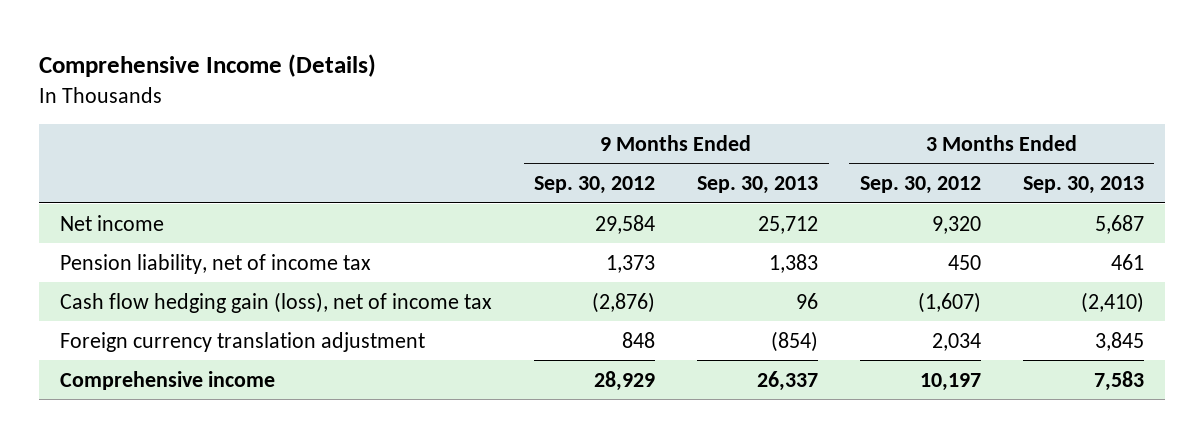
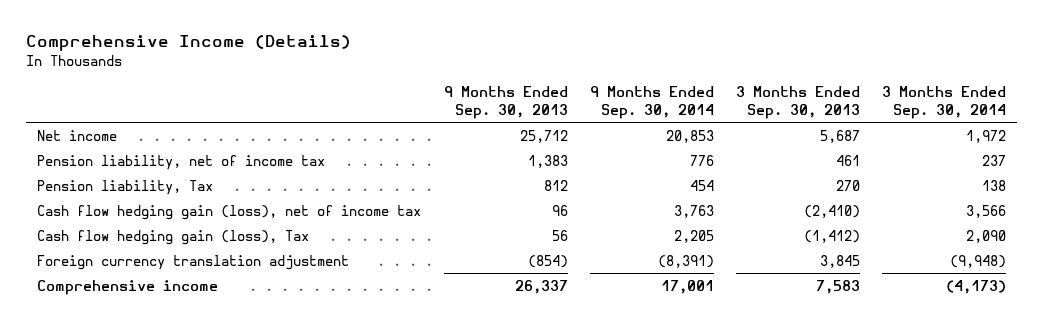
- | 9 Months Ended Sep. 30, 2012 | 9 Months Ended Sep. 30, 2013 | 3 Months Ended Sep. 30, 2012 | 3 Months Ended Sep. 30, 2013
+ | 9 Months Ended Sep. 30, 2013 | 9 Months Ended Sep. 30, 2014 | 3 Months Ended Sep. 30, 2013 | 3 Months Ended Sep. 30, 2014
+ Pension liability, Tax | 812 | 454 | 270 | 138
+ Cash flow hedging gain (loss), Tax | 56 | 2,205 | (1,412) | 2,090

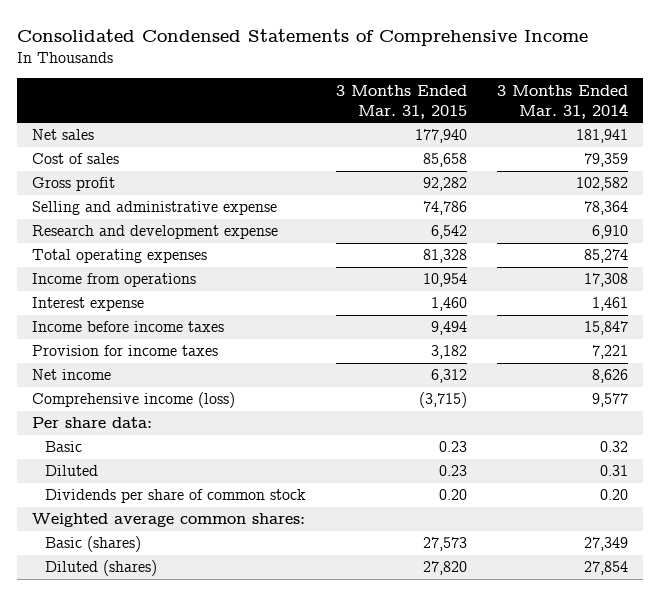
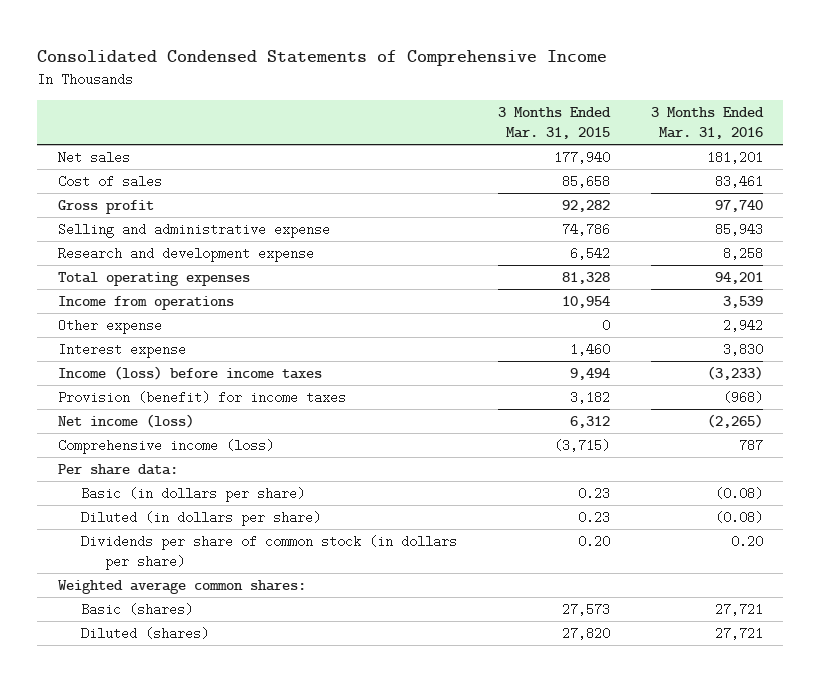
- | 3 Months Ended Mar. 31, 2015 | 3 Months Ended Mar. 31, 2014
+ | 3 Months Ended Mar. 31, 2015 | 3 Months Ended Mar. 31, 2016
+ Other expense | 0 | 2,942
- Income before income taxes | 9,494 | 15,847
- Provision for income taxes | 3,182 | 7,221
- Net income | 6,312 | 8,626
+ Income (loss) before income taxes | 9,494 | (3,233)
+ Provision (benefit) for income taxes | 3,182 | (968)
+ Net income (loss) | 6,312 | (2,265)
- Basic | 0.23 | 0.32
- Diluted | 0.23 | 0.31
- Dividends per share of common stock | 0.20 | 0.20
+ Basic (in dollars per share) | 0.23 | (0.08)
+ Diluted (in dollars per share) | 0.23 | (0.08)
+ Dividends per share of common stock (in dollars per share) | 0.20 | 0.20

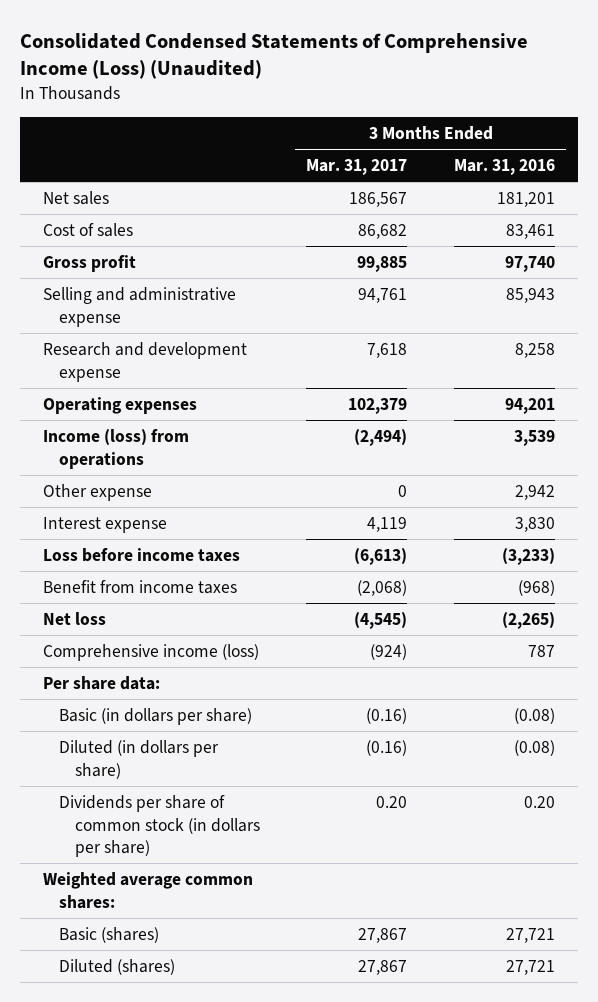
- Consolidated Condensed Statements of Comprehensive Income
+ Consolidated Condensed Statements of Comprehensive Income (Loss) (Unaudited)
- | 3 Months Ended Mar. 31, 2015 | 3 Months Ended Mar. 31, 2016
+ | 3 Months Ended Mar. 31, 2017 | 3 Months Ended Mar. 31, 2016
- Total operating expenses | 81,328 | 94,201
- Income from operations | 10,954 | 3,539
+ Operating expenses | 102,379 | 94,201
+ Income (loss) from operations | (2,494) | 3,539
- Income (loss) before income taxes | 9,494 | (3,233)
- Provision (benefit) for income taxes | 3,182 | (968)
- Net income (loss) | 6,312 | (2,265)
+ Loss before income taxes | (6,613) | (3,233)
+ Benefit from income taxes | (2,068) | (968)
+ Net loss | (4,545) | (2,265)

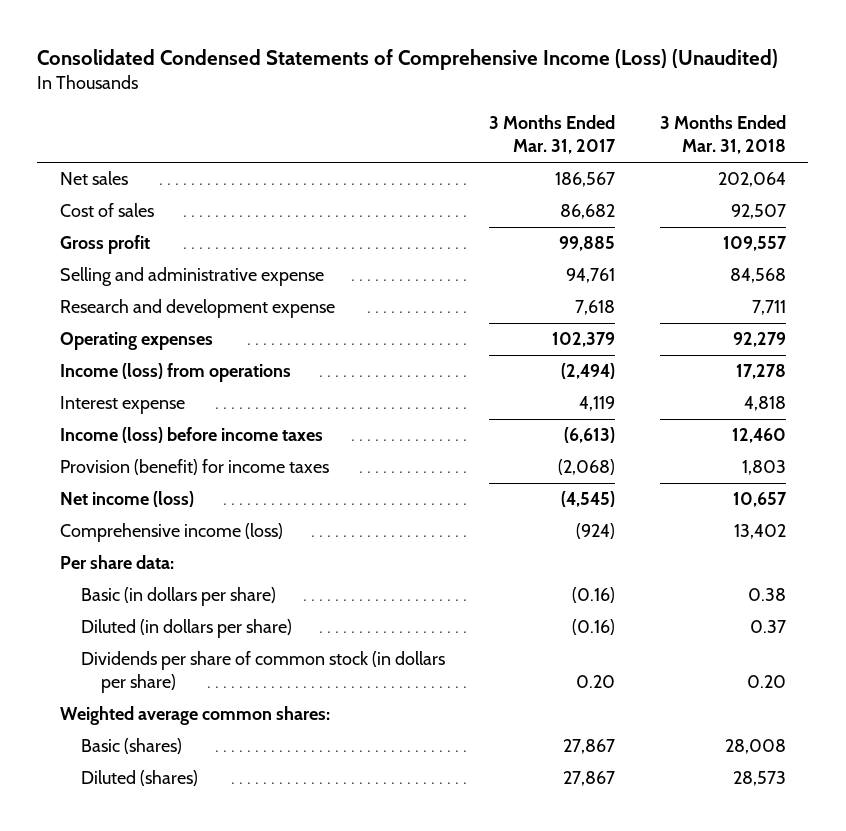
- | 3 Months Ended Mar. 31, 2017 | 3 Months Ended Mar. 31, 2016
+ | 3 Months Ended Mar. 31, 2017 | 3 Months Ended Mar. 31, 2018
- Other expense | 0 | 2,942
- Loss before income taxes | (6,613) | (3,233)
- Benefit from income taxes | (2,068) | (968)
- Net loss | (4,545) | (2,265)
+ Income (loss) before income taxes | (6,613) | 12,460
+ Provision (benefit) for income taxes | (2,068) | 1,803
+ Net income (loss) | (4,545) | 10,657

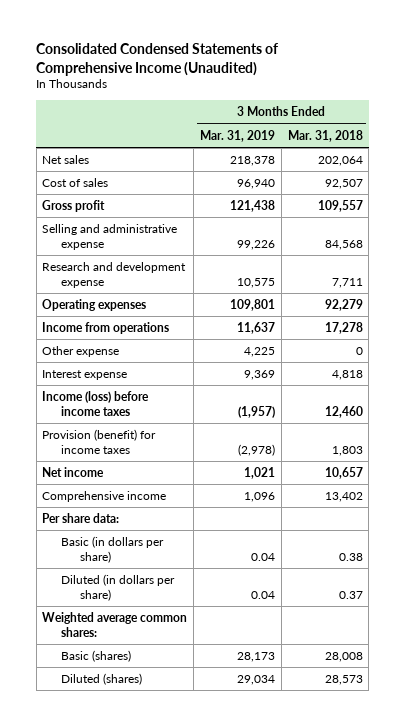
- Consolidated Condensed Statements of Comprehensive Income (Loss) (Unaudited)
+ Consolidated Condensed Statements of Comprehensive Income (Unaudited)
- | 3 Months Ended Mar. 31, 2017 | 3 Months Ended Mar. 31, 2018
+ | 3 Months Ended Mar. 31, 2019 | 3 Months Ended Mar. 31, 2018
- Income (loss) from operations | (2,494) | 17,278
+ Income from operations | 11,637 | 17,278
+ Other expense | 4,225 | 0
- Net income (loss) | (4,545) | 10,657
- Comprehensive income (loss) | (924) | 13,402
+ Net income | 1,021 | 10,657
+ Comprehensive income | 1,096 | 13,402
- Dividends per share of common stock (in dollars per share) | 0.20 | 0.20

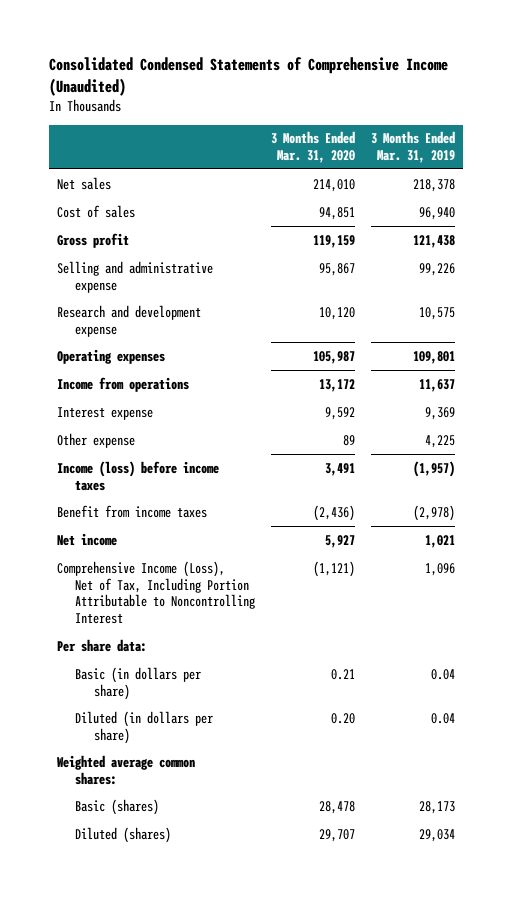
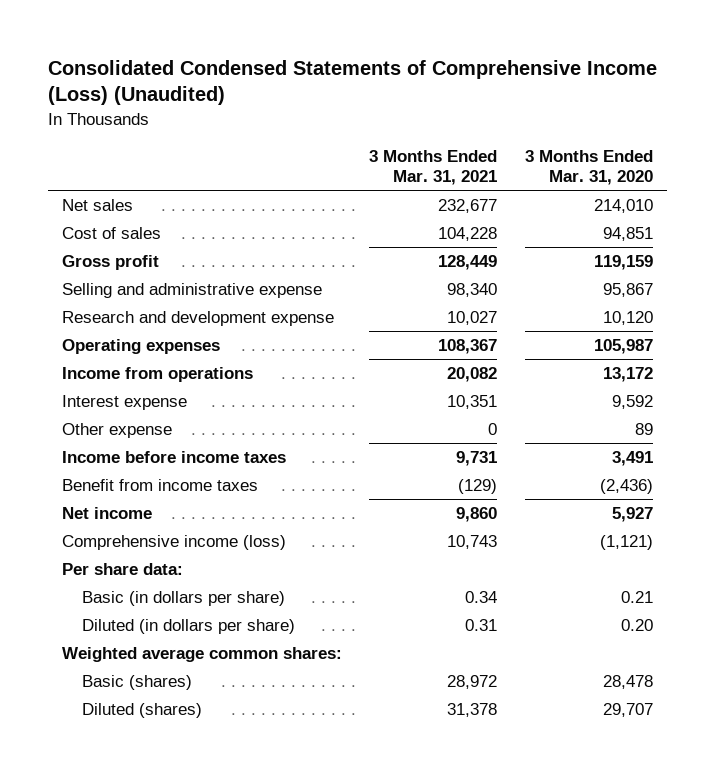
- Consolidated Condensed Statements of Comprehensive Income (Unaudited)
+ Consolidated Condensed Statements of Comprehensive Income (Loss) (Unaudited)
- | 3 Months Ended Mar. 31, 2020 | 3 Months Ended Mar. 31, 2019
+ | 3 Months Ended Mar. 31, 2021 | 3 Months Ended Mar. 31, 2020
- Income (loss) before income taxes | 3,491 | (1,957)
+ Income before income taxes | 9,731 | 3,491
- Comprehensive Income (Loss), Net of Tax, Including Portion Attributable to Noncontrolling Interest | (1,121) | 1,096
+ Comprehensive income (loss) | 10,743 | (1,121)

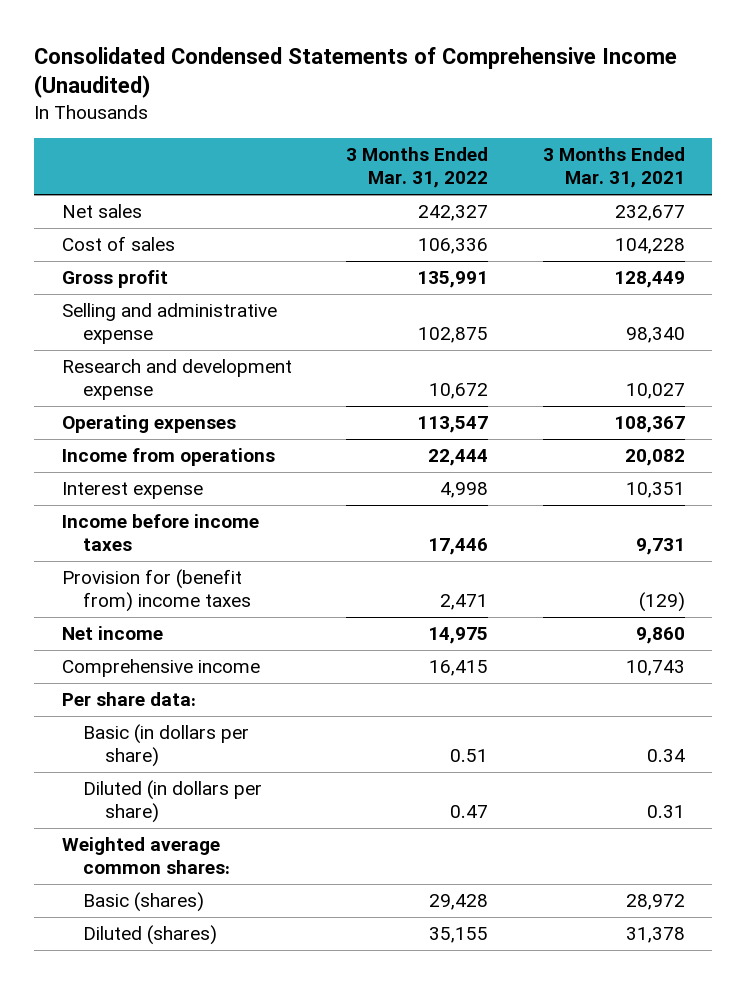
- Consolidated Condensed Statements of Comprehensive Income (Loss) (Unaudited)
+ Consolidated Condensed Statements of Comprehensive Income (Unaudited)
- | 3 Months Ended Mar. 31, 2021 | 3 Months Ended Mar. 31, 2020
+ | 3 Months Ended Mar. 31, 2022 | 3 Months Ended Mar. 31, 2021
- Other expense | 0 | 89
- Benefit from income taxes | (129) | (2,436)
+ Provision for (benefit from) income taxes | 2,471 | (129)
- Comprehensive income (loss) | 10,743 | (1,121)
+ Comprehensive income | 16,415 | 10,743

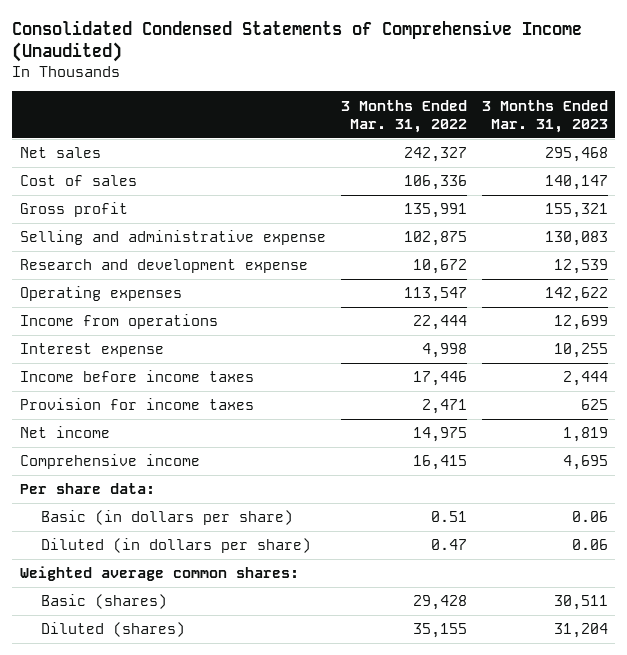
- | 3 Months Ended Mar. 31, 2022 | 3 Months Ended Mar. 31, 2021
+ | 3 Months Ended Mar. 31, 2022 | 3 Months Ended Mar. 31, 2023
- Provision for (benefit from) income taxes | 2,471 | (129)
+ Provision for income taxes | 2,471 | 625

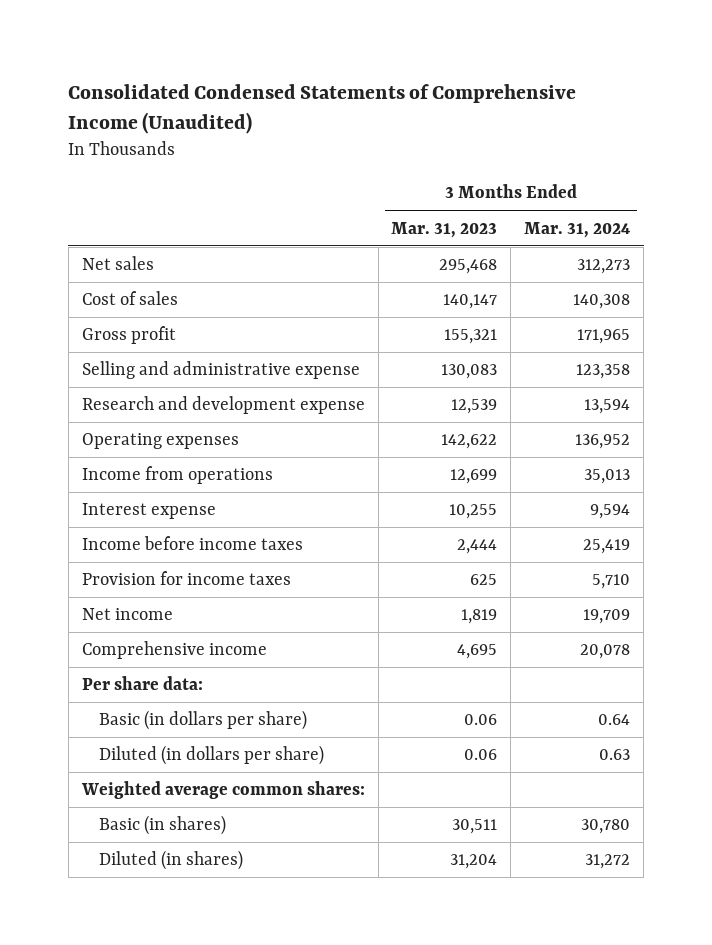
- | 3 Months Ended Mar. 31, 2022 | 3 Months Ended Mar. 31, 2023
+ | 3 Months Ended Mar. 31, 2023 | 3 Months Ended Mar. 31, 2024
- Basic (shares) | 29,428 | 30,511
- Diluted (shares) | 35,155 | 31,204
+ Basic (in shares) | 30,511 | 30,780
+ Diluted (in shares) | 31,204 | 31,272

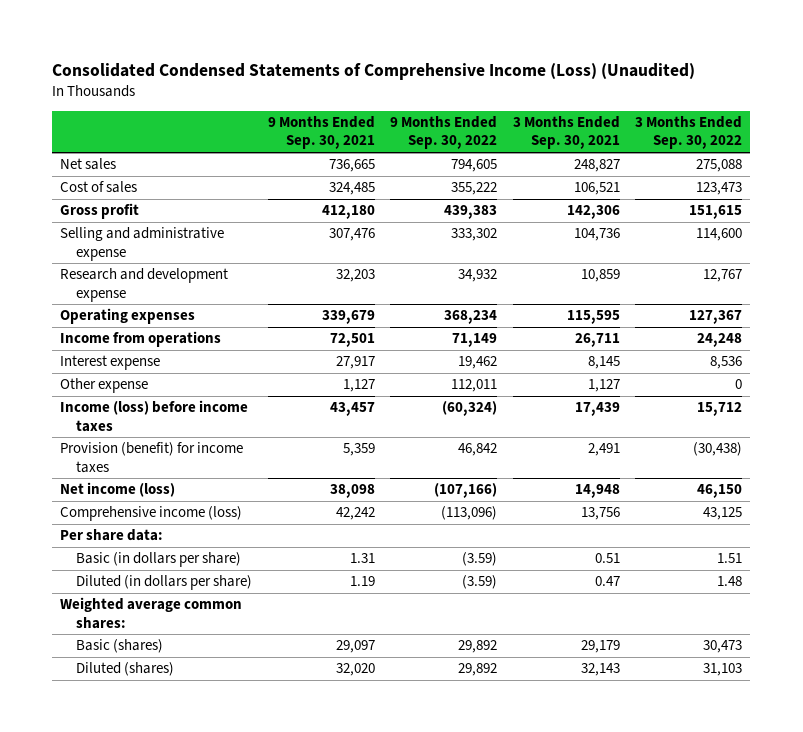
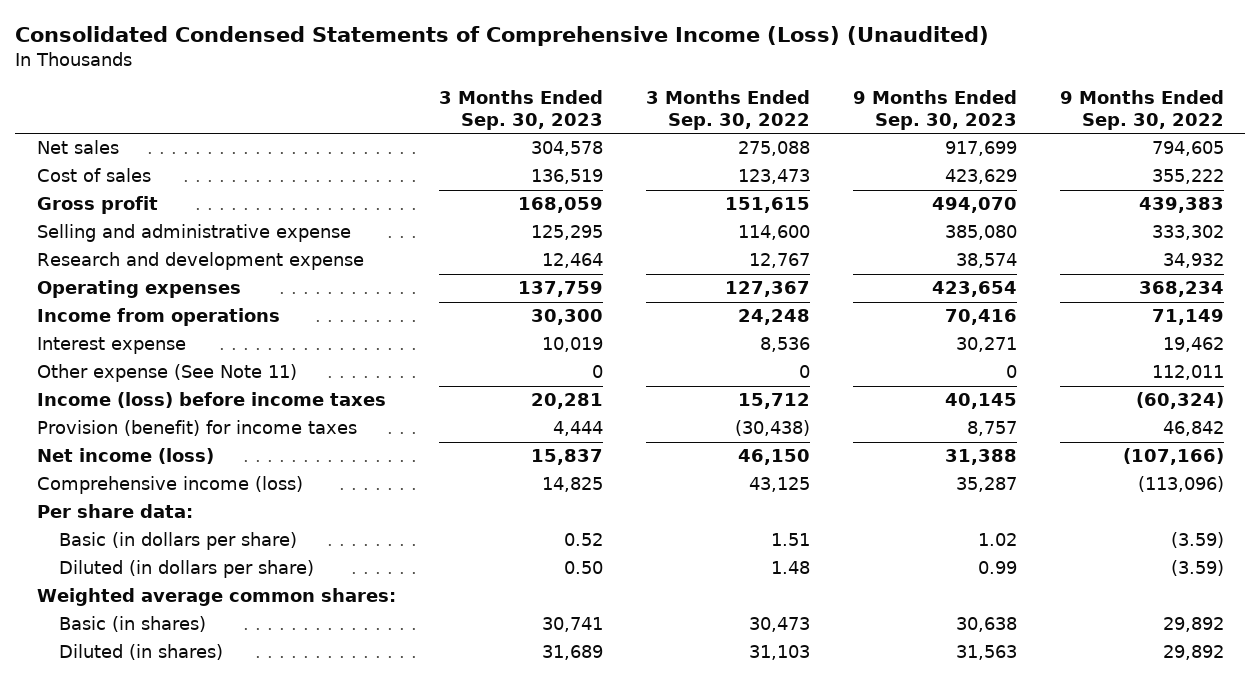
- | 9 Months Ended Sep. 30, 2021 | 9 Months Ended Sep. 30, 2022 | 3 Months Ended Sep. 30, 2021 | 3 Months Ended Sep. 30, 2022
+ | 3 Months Ended Sep. 30, 2023 | 3 Months Ended Sep. 30, 2022 | 9 Months Ended Sep. 30, 2023 | 9 Months Ended Sep. 30, 2022
- Other expense | 1,127 | 112,011 | 1,127 | 0
+ Other expense (See Note 11) | 0 | 0 | 0 | 112,011
- Basic (shares) | 29,097 | 29,892 | 29,179 | 30,473
- Diluted (shares) | 32,020 | 29,892 | 32,143 | 31,103
+ Basic (in shares) | 30,741 | 30,473 | 30,638 | 29,892
+ Diluted (in shares) | 31,689 | 31,103 | 31,563 | 29,892

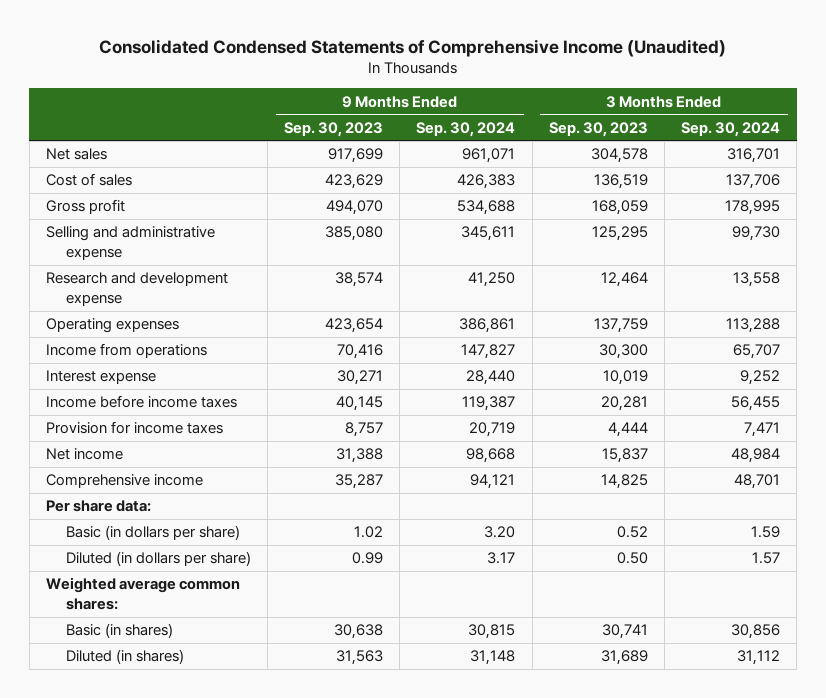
- Consolidated Condensed Statements of Comprehensive Income (Loss) (Unaudited)
+ Consolidated Condensed Statements of Comprehensive Income (Unaudited)
- | 3 Months Ended Sep. 30, 2023 | 3 Months Ended Sep. 30, 2022 | 9 Months Ended Sep. 30, 2023 | 9 Months Ended Sep. 30, 2022
+ | 9 Months Ended Sep. 30, 2023 | 9 Months Ended Sep. 30, 2024 | 3 Months Ended Sep. 30, 2023 | 3 Months Ended Sep. 30, 2024
- Other expense (See Note 11) | 0 | 0 | 0 | 112,011
- Income (loss) before income taxes | 20,281 | 15,712 | 40,145 | (60,324)
- Provision (benefit) for income taxes | 4,444 | (30,438) | 8,757 | 46,842
- Net income (loss) | 15,837 | 46,150 | 31,388 | (107,166)
- Comprehensive income (loss) | 14,825 | 43,125 | 35,287 | (113,096)
+ Income before income taxes | 40,145 | 119,387 | 20,281 | 56,455
+ Provision for income taxes | 8,757 | 20,719 | 4,444 | 7,471
+ Net income | 31,388 | 98,668 | 15,837 | 48,984
+ Comprehensive income | 35,287 | 94,121 | 14,825 | 48,701

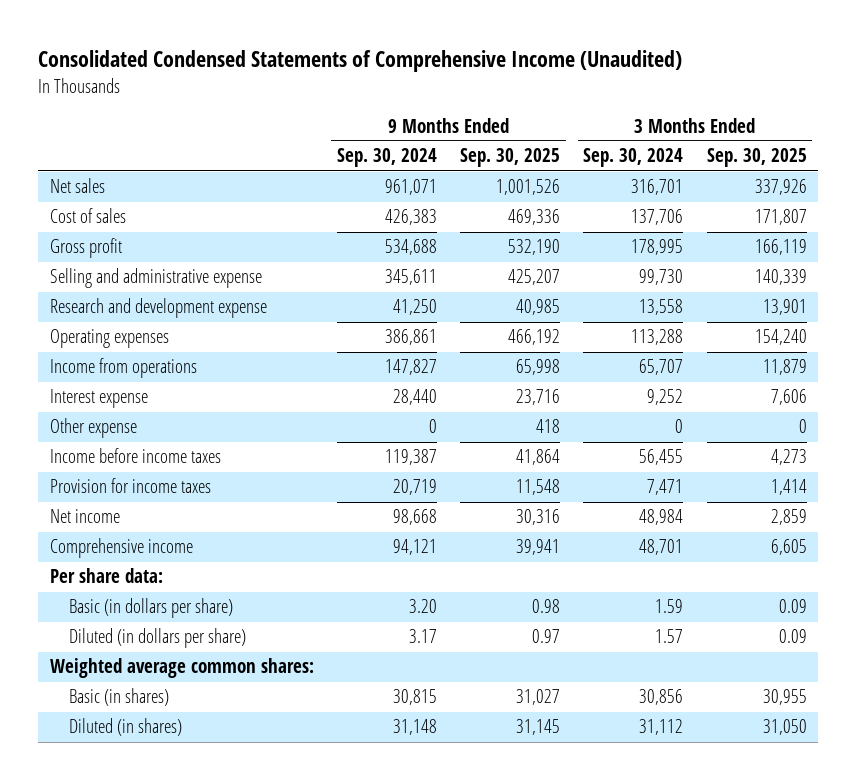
- | 9 Months Ended Sep. 30, 2023 | 9 Months Ended Sep. 30, 2024 | 3 Months Ended Sep. 30, 2023 | 3 Months Ended Sep. 30, 2024
+ | 9 Months Ended Sep. 30, 2024 | 9 Months Ended Sep. 30, 2025 | 3 Months Ended Sep. 30, 2024 | 3 Months Ended Sep. 30, 2025
+ Other expense | 0 | 418 | 0 | 0

